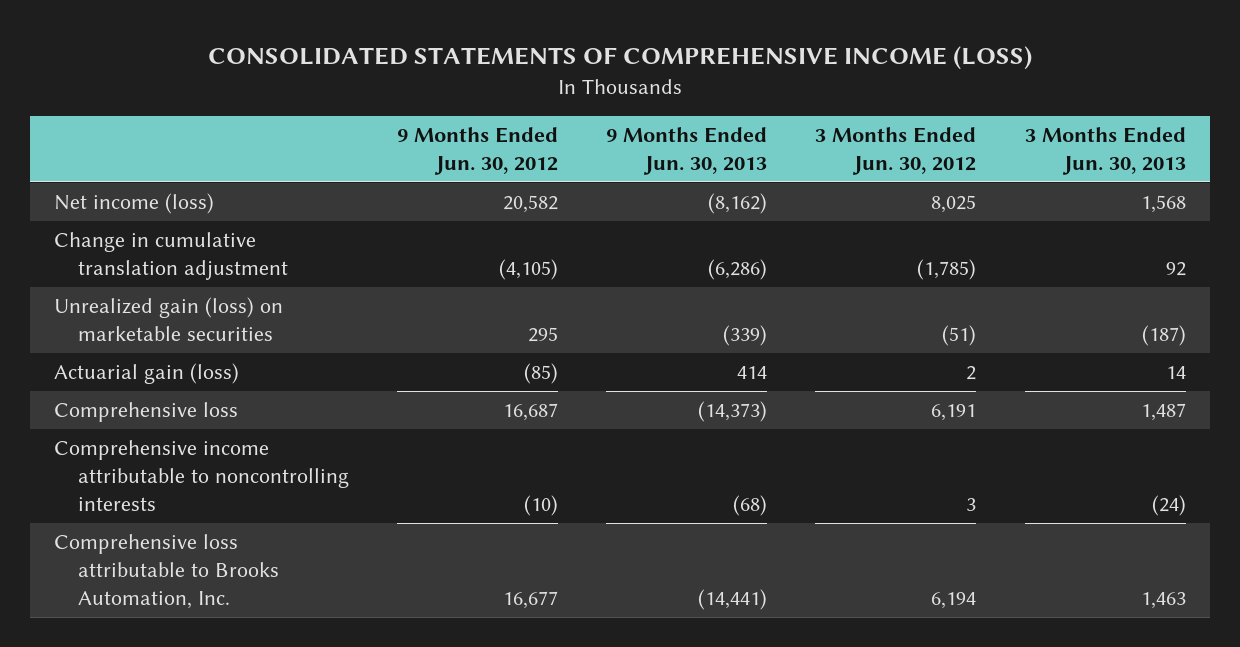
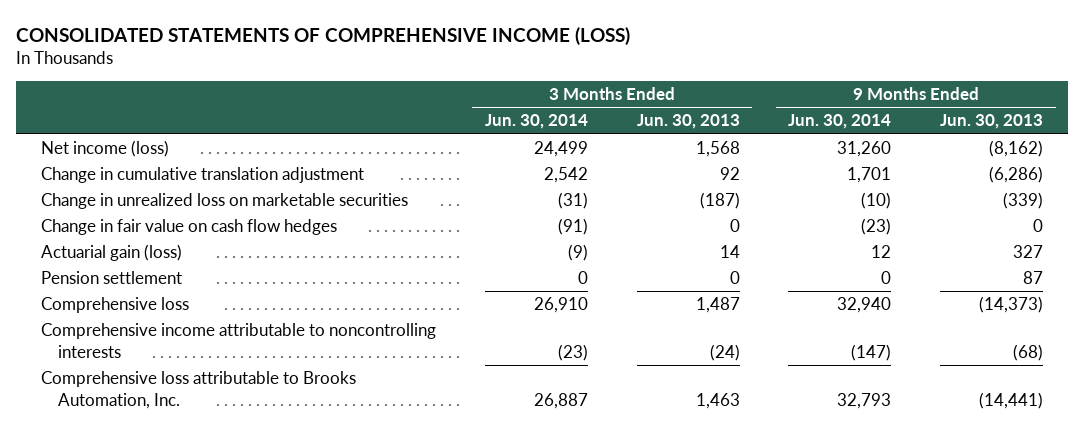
- | 9 Months Ended Jun. 30, 2012 | 9 Months Ended Jun. 30, 2013 | 3 Months Ended Jun. 30, 2012 | 3 Months Ended Jun. 30, 2013
+ | 3 Months Ended Jun. 30, 2014 | 3 Months Ended Jun. 30, 2013 | 9 Months Ended Jun. 30, 2014 | 9 Months Ended Jun. 30, 2013
- Unrealized gain (loss) on marketable securities | 295 | (339) | (51) | (187)
- Actuarial gain (loss) | (85) | 414 | 2 | 14
+ Change in unrealized loss on marketable securities | (31) | (187) | (10) | (339)
+ Change in fair value on cash flow hedges | (91) | 0 | (23) | 0
+ Actuarial gain (loss) | (9) | 14 | 12 | 327
+ Pension settlement | 0 | 0 | 0 | 87

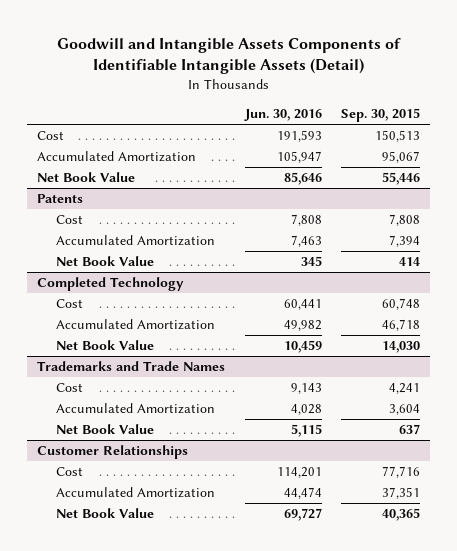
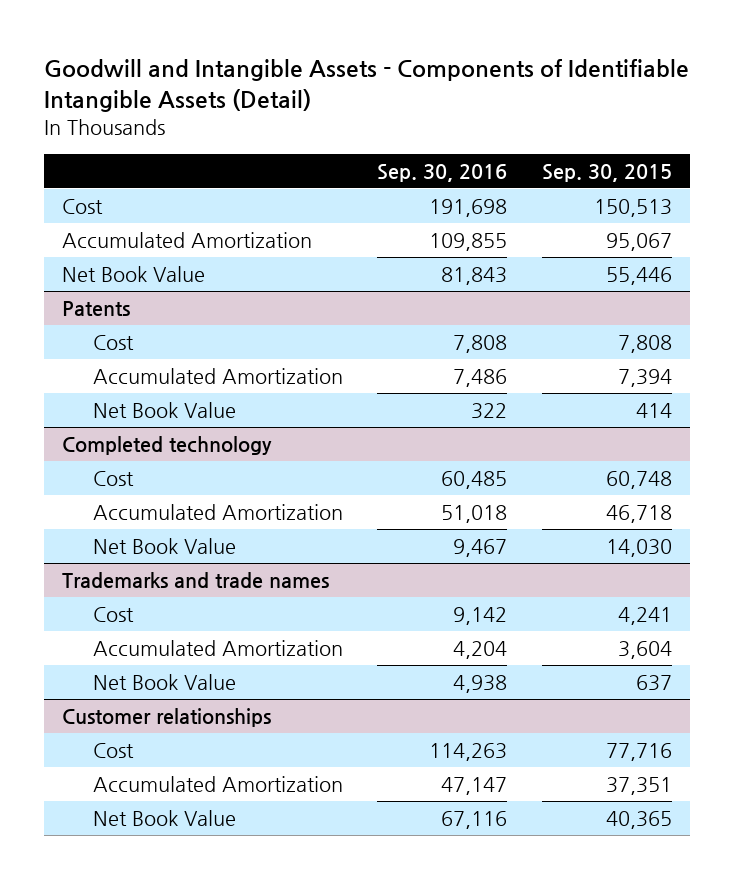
- Goodwill and Intangible Assets Components of Identifiable Intangible Assets (Detail)
+ Goodwill and Intangible Assets - Components of Identifiable Intangible Assets (Detail)
- | Jun. 30, 2016 | Sep. 30, 2015
+ | Sep. 30, 2016 | Sep. 30, 2015
- Completed Technology
+ Completed technology
- Trademarks and Trade Names
+ Trademarks and trade names
- Customer Relationships
+ Customer relationships

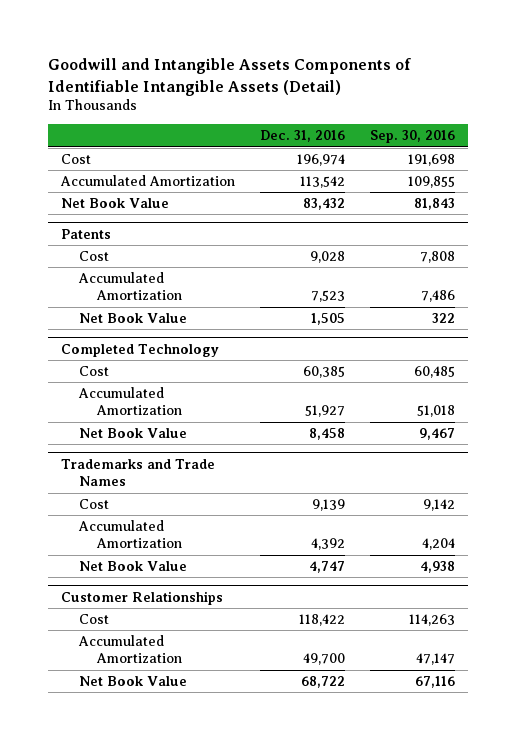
- Goodwill and Intangible Assets - Components of Identifiable Intangible Assets (Detail)
+ Goodwill and Intangible Assets Components of Identifiable Intangible Assets (Detail)
- | Sep. 30, 2016 | Sep. 30, 2015
+ | Dec. 31, 2016 | Sep. 30, 2016
- Completed technology
+ Completed Technology
- Trademarks and trade names
+ Trademarks and Trade Names
- Customer relationships
+ Customer Relationships

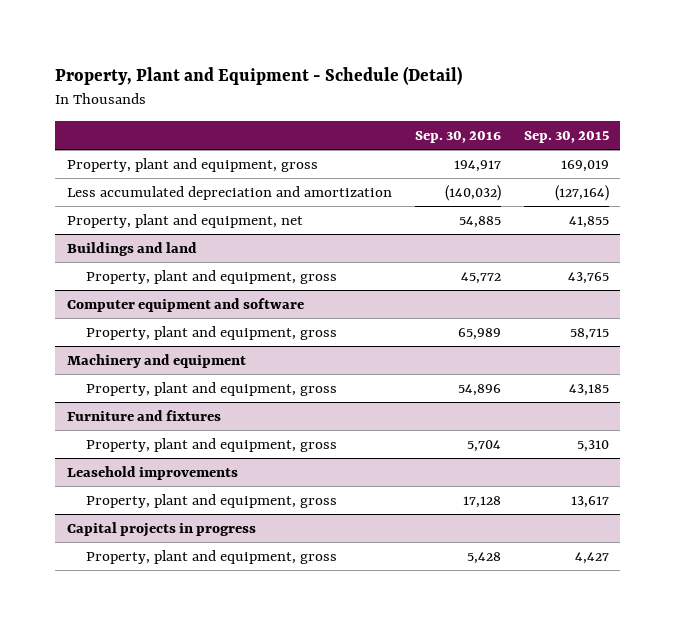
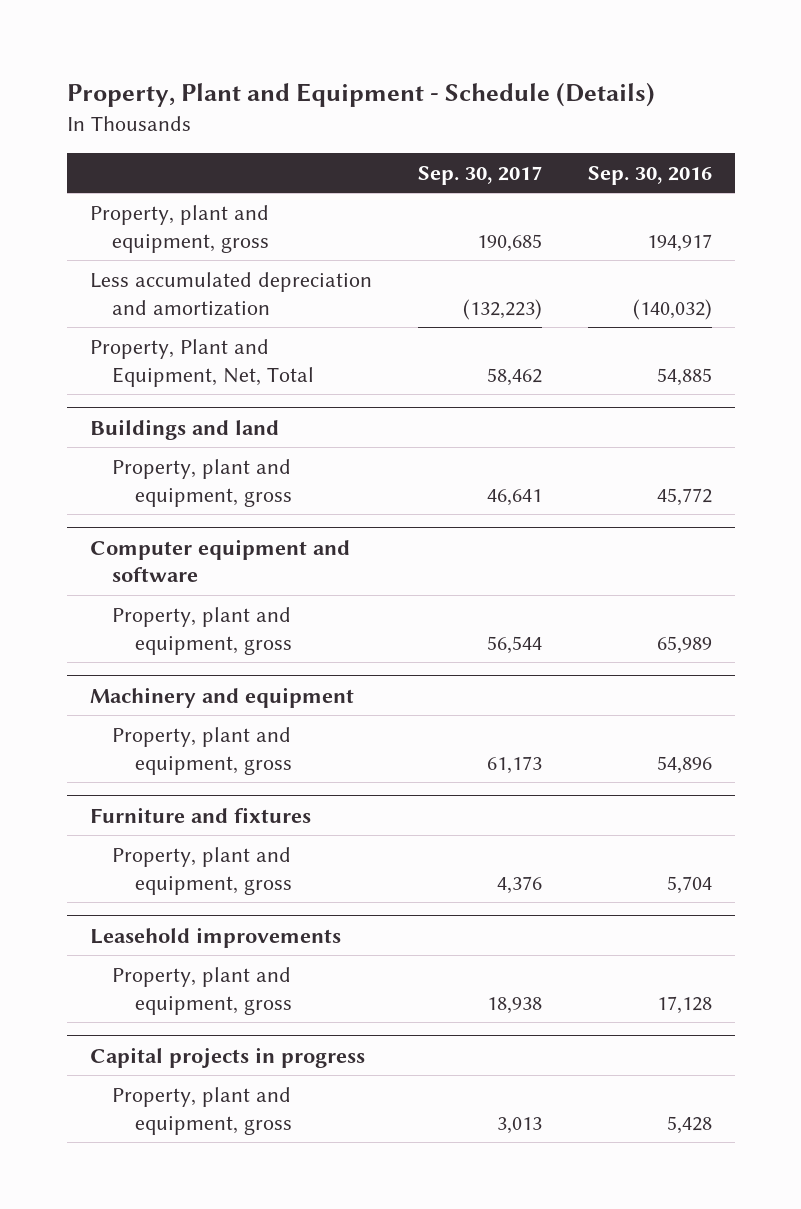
- Property, Plant and Equipment - Schedule (Detail)
+ Property, Plant and Equipment - Schedule (Details)
- | Sep. 30, 2016 | Sep. 30, 2015
+ | Sep. 30, 2017 | Sep. 30, 2016
- Property, plant and equipment, net | 54,885 | 41,855
+ Property, Plant and Equipment, Net, Total | 58,462 | 54,885

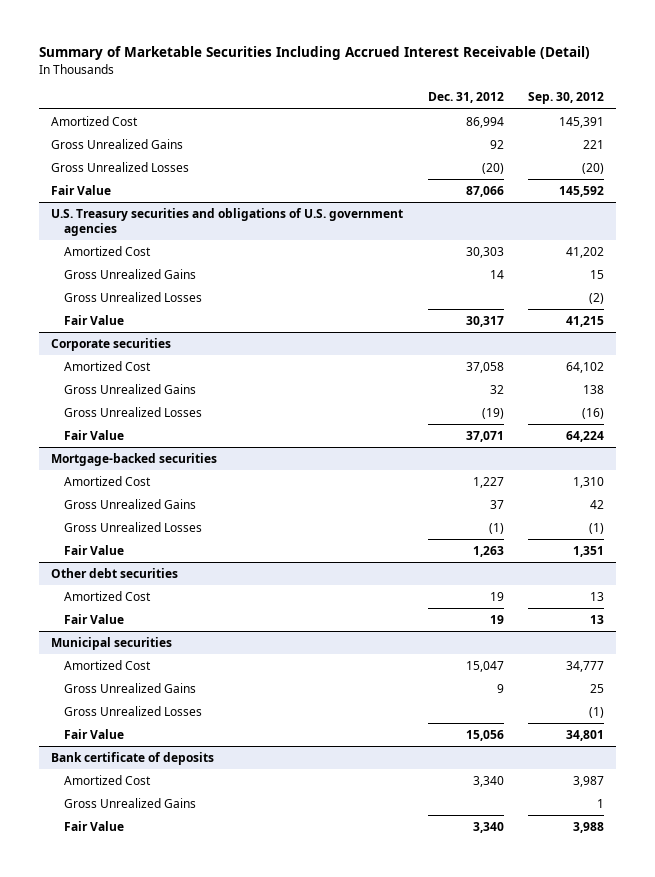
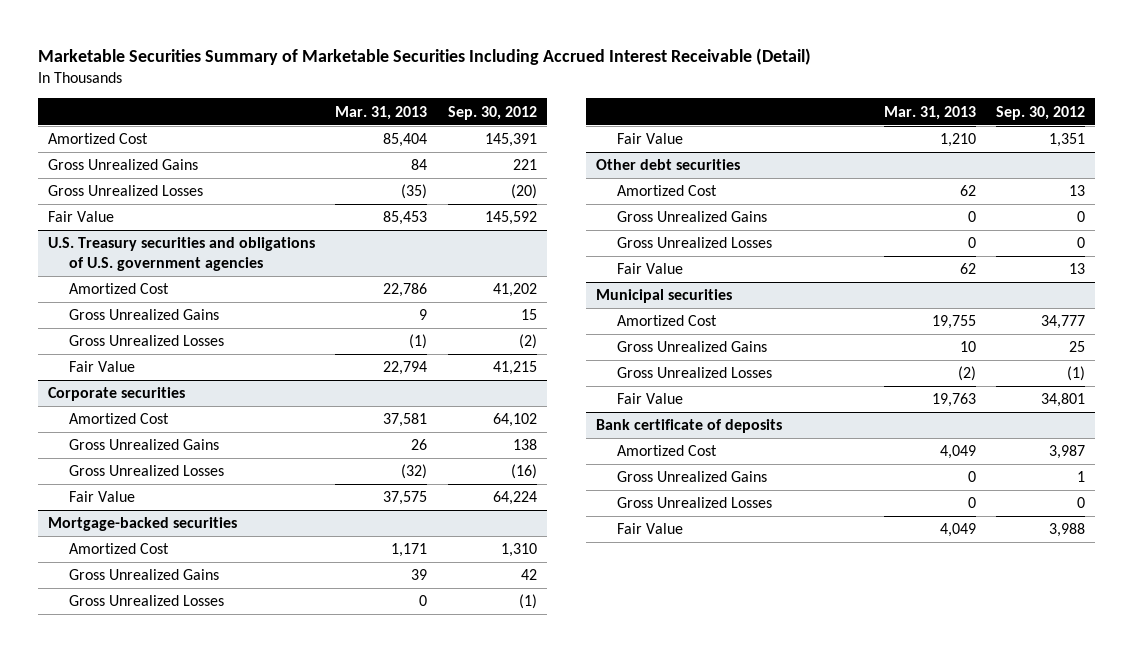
- Summary of Marketable Securities Including Accrued Interest Receivable (Detail)
+ Marketable Securities Summary of Marketable Securities Including Accrued Interest Receivable (Detail)
- | Dec. 31, 2012 | Sep. 30, 2012
+ | Mar. 31, 2013 | Sep. 30, 2012
@ Other debt securities
+ Gross Unrealized Gains | 0 | 0
+ Gross Unrealized Losses | 0 | 0
@ Bank certificate of deposits
+ Gross Unrealized Losses | 0 | 0

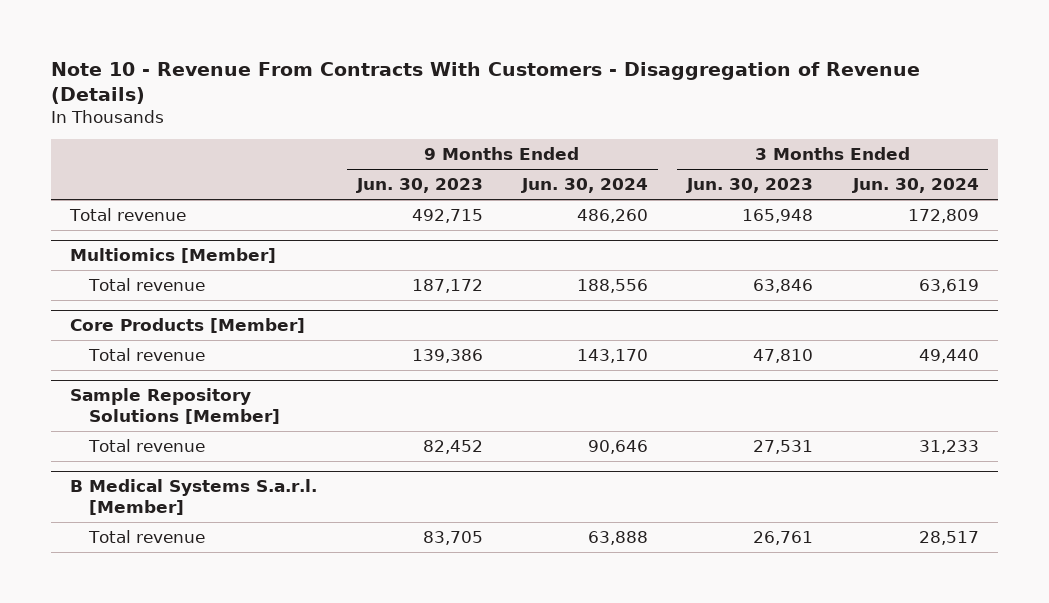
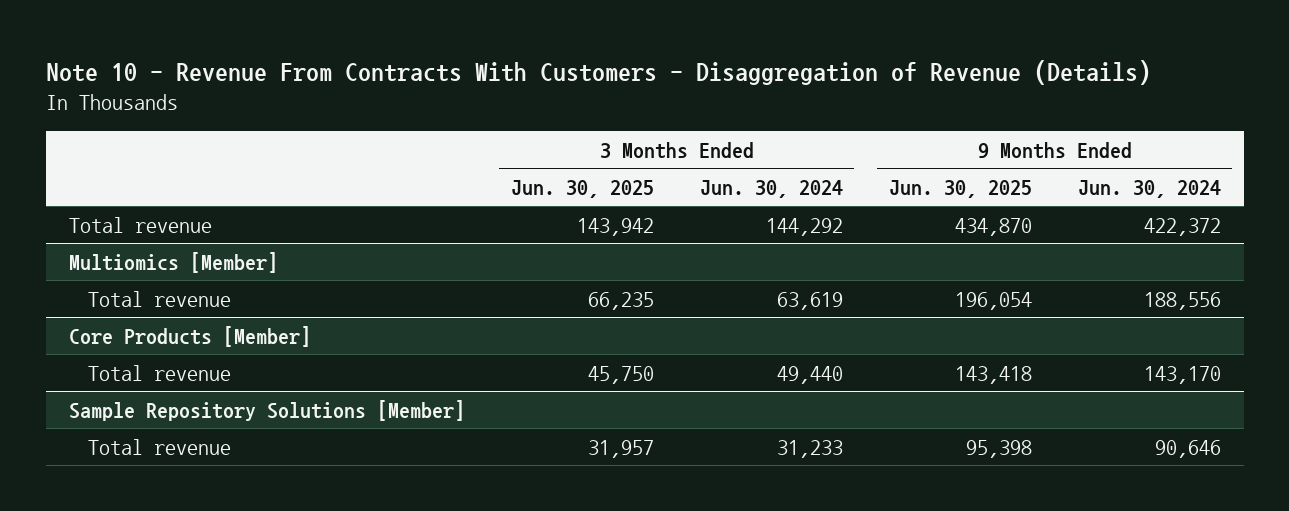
- | 9 Months Ended Jun. 30, 2023 | 9 Months Ended Jun. 30, 2024 | 3 Months Ended Jun. 30, 2023 | 3 Months Ended Jun. 30, 2024
+ | 3 Months Ended Jun. 30, 2025 | 3 Months Ended Jun. 30, 2024 | 9 Months Ended Jun. 30, 2025 | 9 Months Ended Jun. 30, 2024
- Total revenue | 492,715 | 486,260 | 165,948 | 172,809
+ Total revenue | 143,942 | 144,292 | 434,870 | 422,372
- B Medical Systems S.a.r.l. [Member]
- Total revenue | 83,705 | 63,888 | 26,761 | 28,517

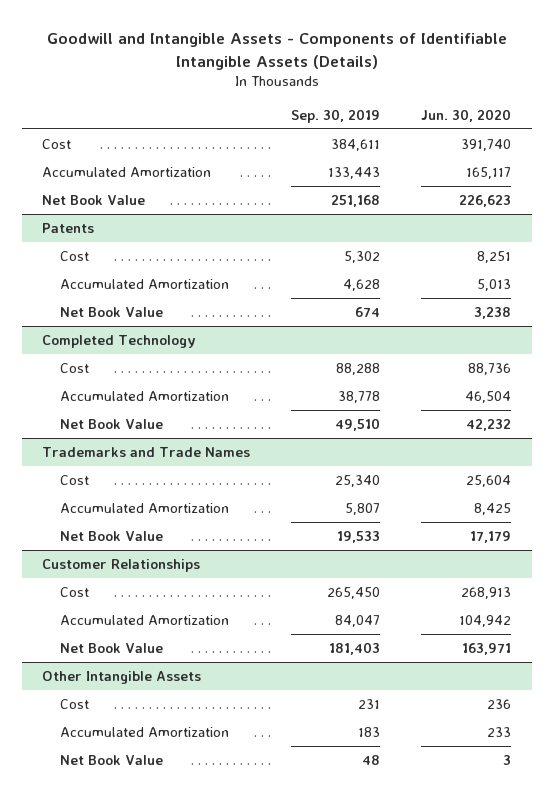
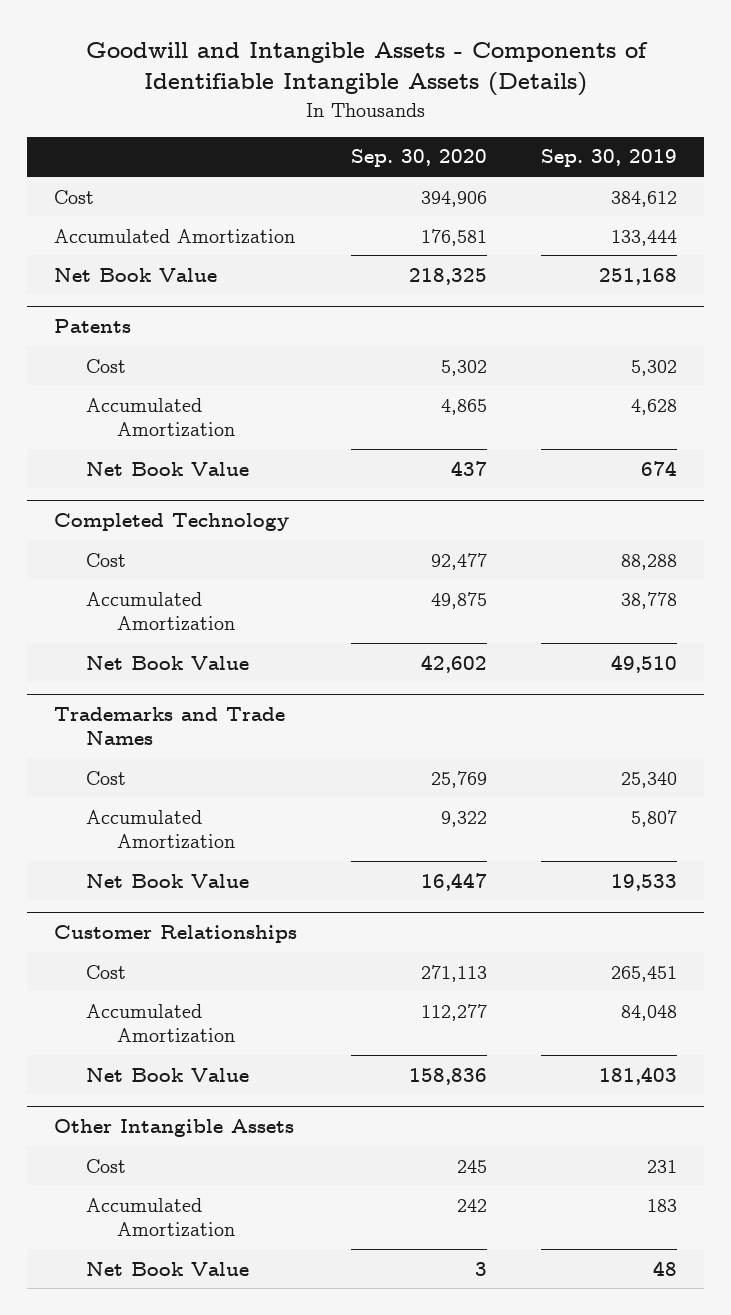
- | Sep. 30, 2019 | Jun. 30, 2020
+ | Sep. 30, 2020 | Sep. 30, 2019
- Cost | 384,611 | 391,740
- Accumulated Amortization | 133,443 | 165,117
+ Cost | 394,906 | 384,612
+ Accumulated Amortization | 176,581 | 133,444
@ Customer Relationships
- Cost | 265,450 | 268,913
- Accumulated Amortization | 84,047 | 104,942
+ Cost | 271,113 | 265,451
+ Accumulated Amortization | 112,277 | 84,048

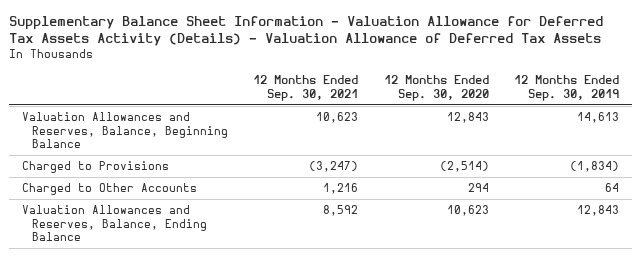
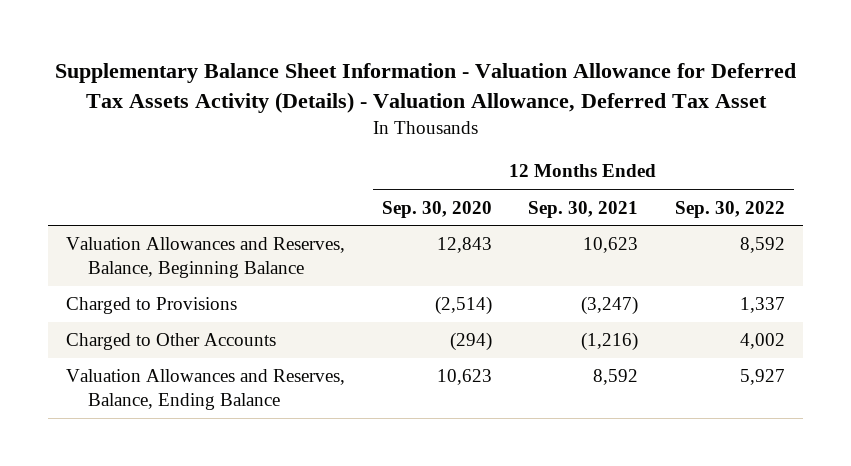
- Supplementary Balance Sheet Information - Valuation Allowance for Deferred Tax Assets Activity (Details) - Valuation Allowance of Deferred Tax Assets
+ Supplementary Balance Sheet Information - Valuation Allowance for Deferred Tax Assets Activity (Details) - Valuation Allowance, Deferred Tax Asset
- | 12 Months Ended Sep. 30, 2021 | 12 Months Ended Sep. 30, 2020 | 12 Months Ended Sep. 30, 2019
+ | 12 Months Ended Sep. 30, 2020 | 12 Months Ended Sep. 30, 2021 | 12 Months Ended Sep. 30, 2022
- Charged to Other Accounts | 1,216 | 294 | 64
+ Charged to Other Accounts | (294) | (1,216) | 4,002

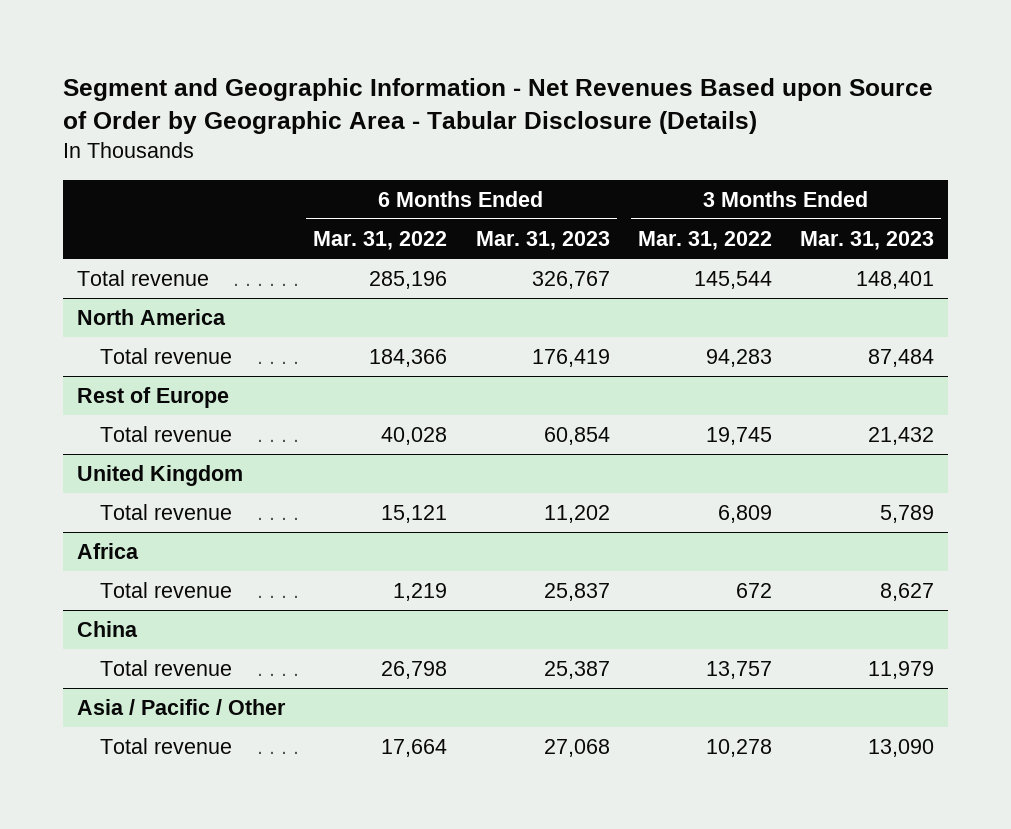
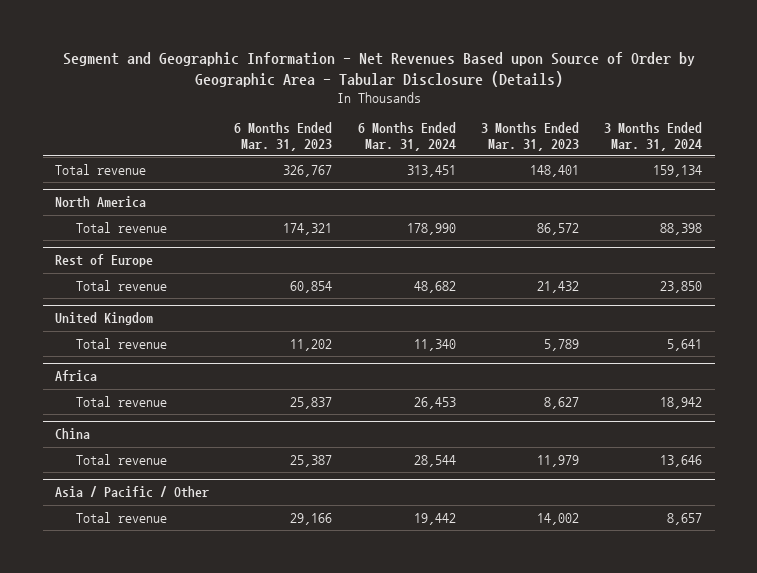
- | 6 Months Ended Mar. 31, 2022 | 6 Months Ended Mar. 31, 2023 | 3 Months Ended Mar. 31, 2022 | 3 Months Ended Mar. 31, 2023
+ | 6 Months Ended Mar. 31, 2023 | 6 Months Ended Mar. 31, 2024 | 3 Months Ended Mar. 31, 2023 | 3 Months Ended Mar. 31, 2024
@ North America
- Total revenue | 184,366 | 176,419 | 94,283 | 87,484
+ Total revenue | 174,321 | 178,990 | 86,572 | 88,398
@ Asia / Pacific / Other
- Total revenue | 17,664 | 27,068 | 10,278 | 13,090
+ Total revenue | 29,166 | 19,442 | 14,002 | 8,657

